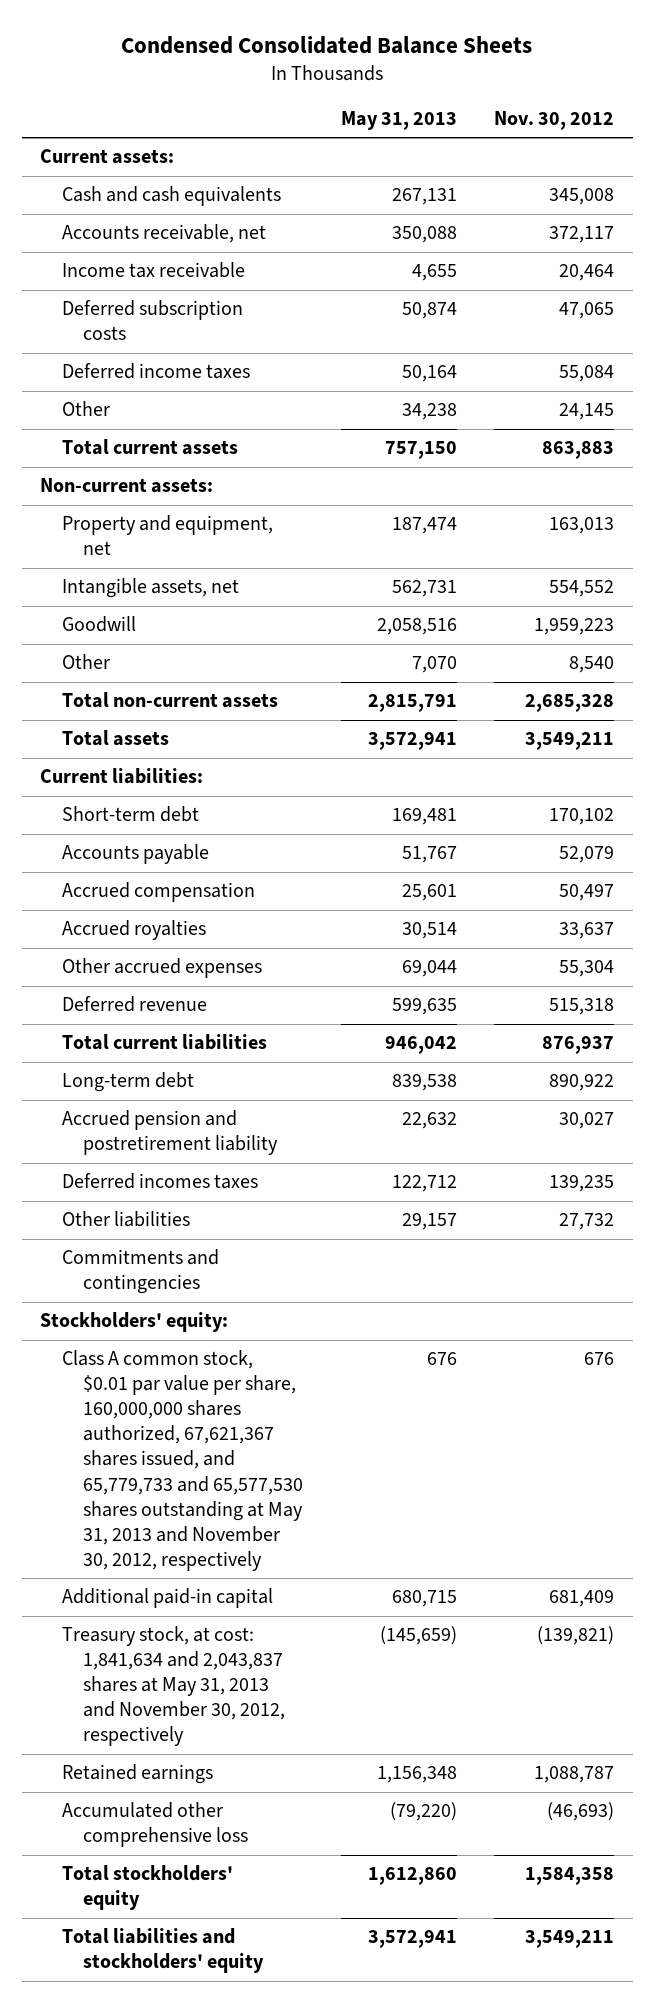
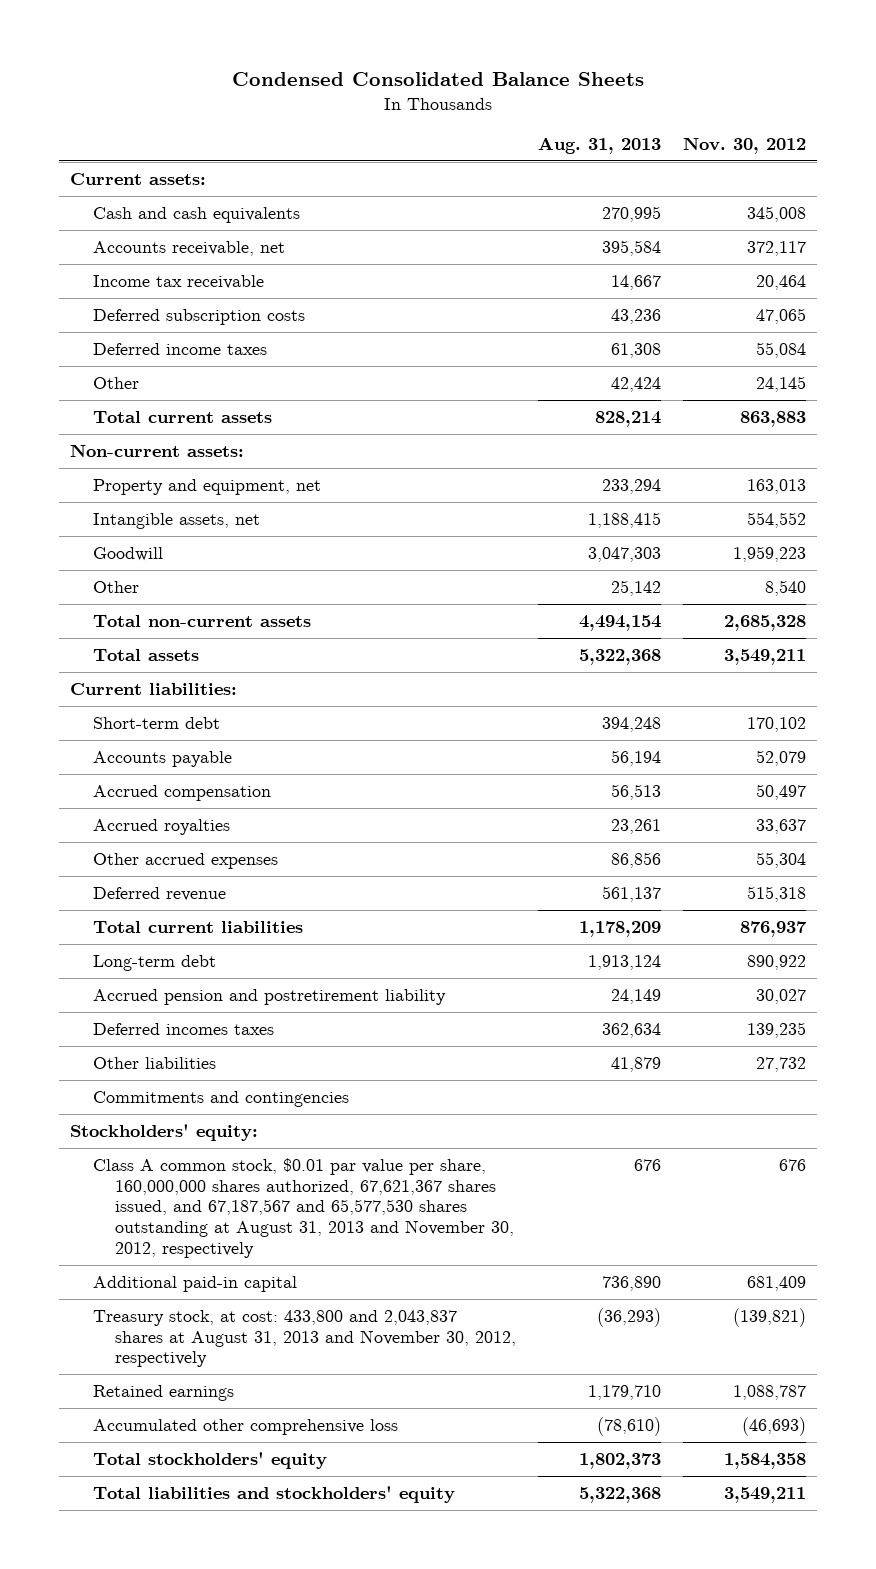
- | May 31, 2013 | Nov. 30, 2012
+ | Aug. 31, 2013 | Nov. 30, 2012
- Class A common stock, $0.01 par value per share, 160,000,000 shares authorized, 67,621,367 shares issued, and 65,779,733 and 65,577,530 shares outstanding at May 31, 2013 and November 30, 2012, respectively | 676 | 676
+ Class A common stock, $0.01 par value per share, 160,000,000 shares authorized, 67,621,367 shares issued, and 67,187,567 and 65,577,530 shares outstanding at August 31, 2013 and November 30, 2012, respectively | 676 | 676
- Treasury stock, at cost: 1,841,634 and 2,043,837 shares at May 31, 2013 and November 30, 2012, respectively | (145,659) | (139,821)
+ Treasury stock, at cost: 433,800 and 2,043,837 shares at August 31, 2013 and November 30, 2012, respectively | (36,293) | (139,821)

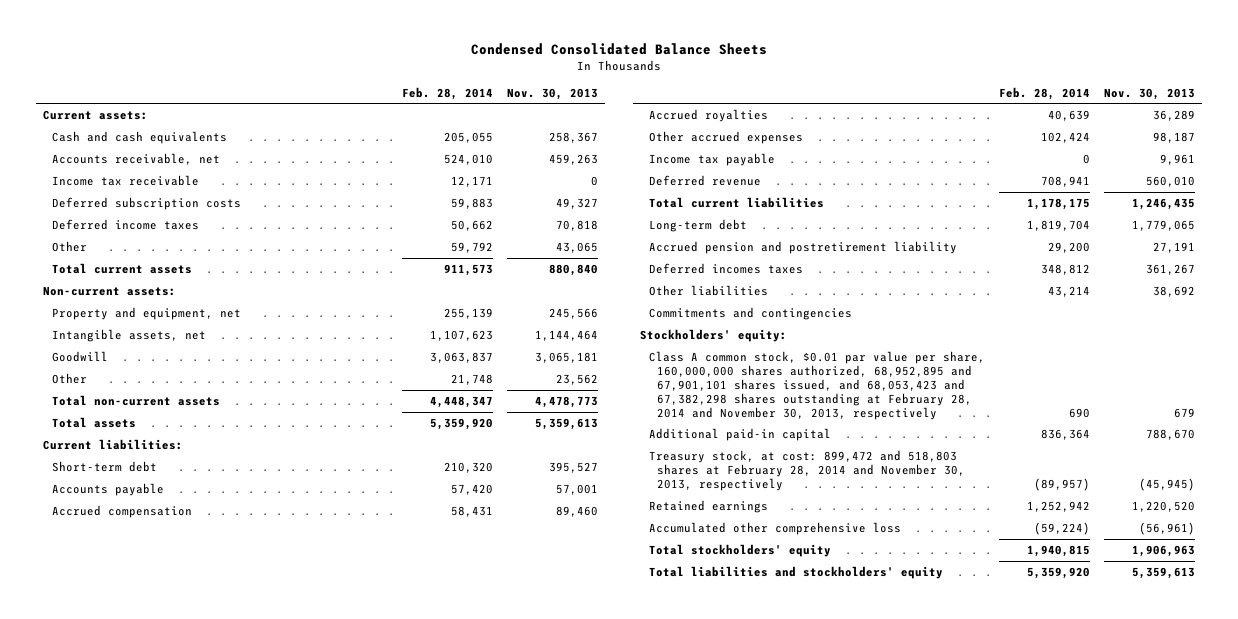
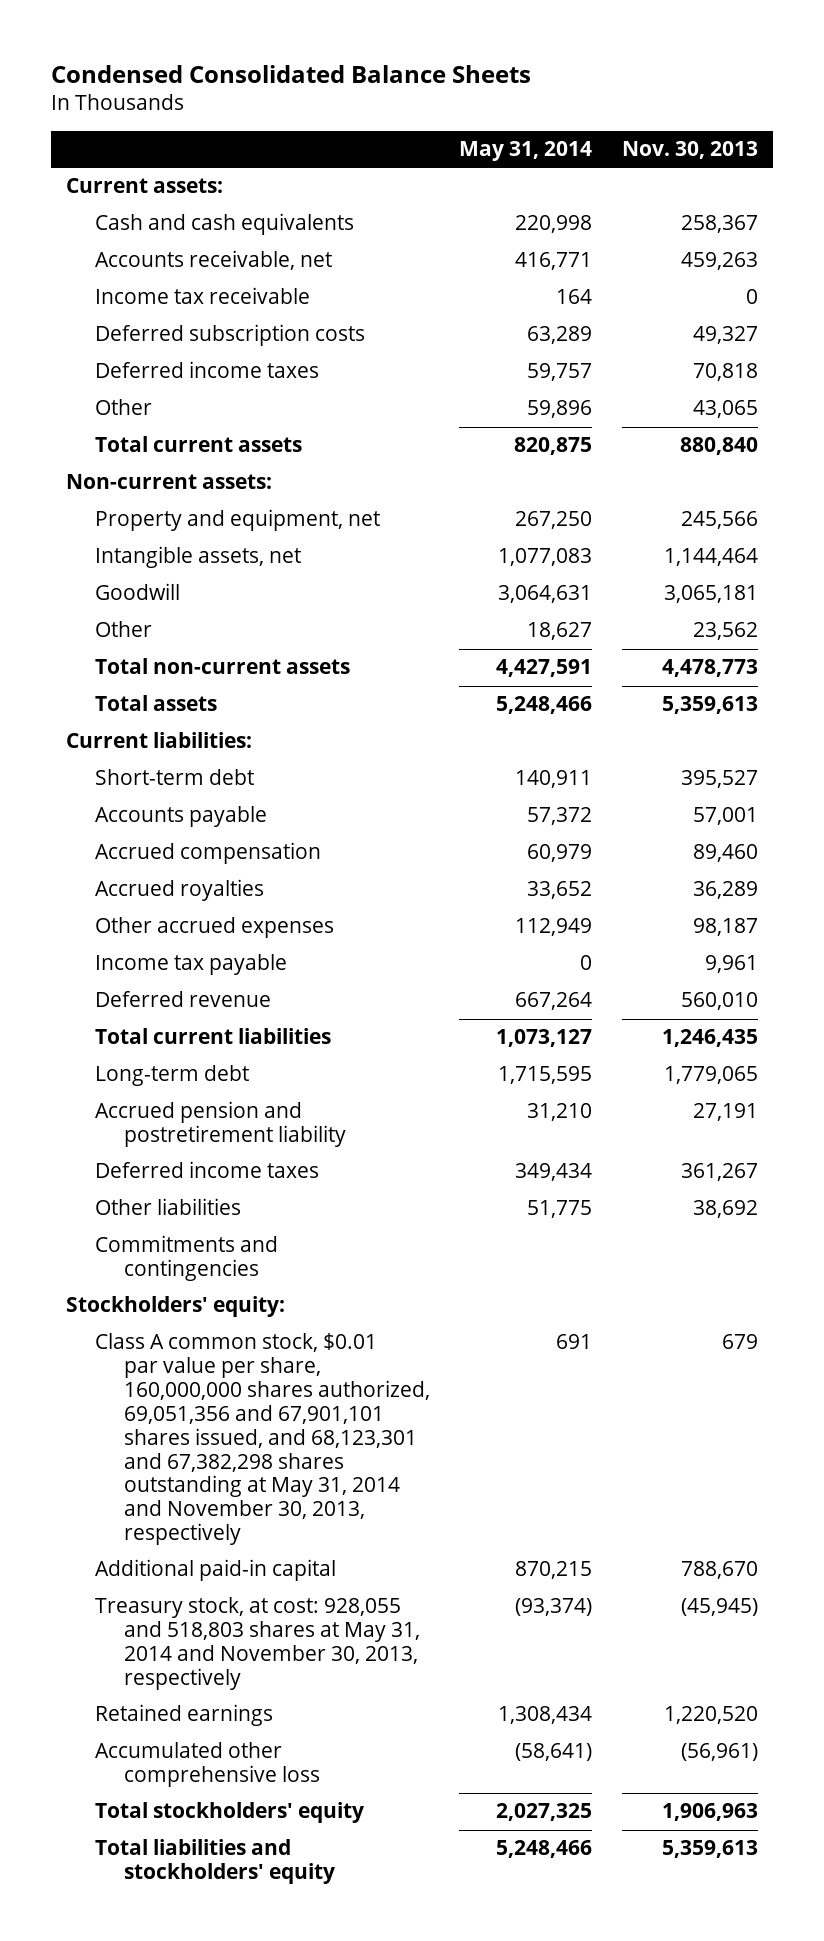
- | Feb. 28, 2014 | Nov. 30, 2013
+ | May 31, 2014 | Nov. 30, 2013
- Deferred incomes taxes | 348,812 | 361,267
+ Deferred income taxes | 349,434 | 361,267
- Class A common stock, $0.01 par value per share, 160,000,000 shares authorized, 68,952,895 and 67,901,101 shares issued, and 68,053,423 and 67,382,298 shares outstanding at February 28, 2014 and November 30, 2013, respectively | 690 | 679
+ Class A common stock, $0.01 par value per share, 160,000,000 shares authorized, 69,051,356 and 67,901,101 shares issued, and 68,123,301 and 67,382,298 shares outstanding at May 31, 2014 and November 30, 2013, respectively | 691 | 679
- Treasury stock, at cost: 899,472 and 518,803 shares at February 28, 2014 and November 30, 2013, respectively | (89,957) | (45,945)
+ Treasury stock, at cost: 928,055 and 518,803 shares at May 31, 2014 and November 30, 2013, respectively | (93,374) | (45,945)

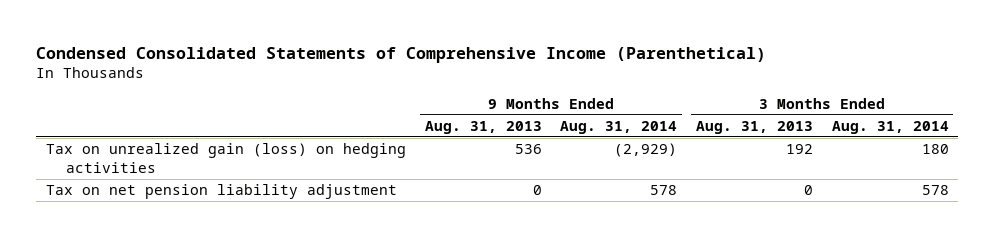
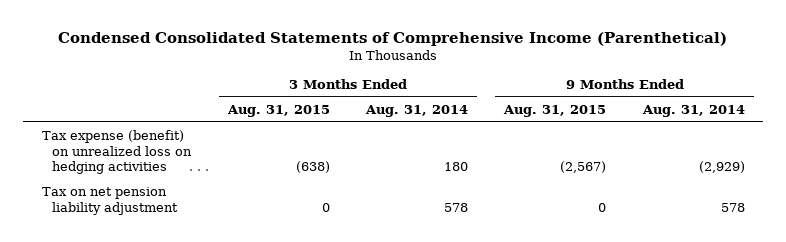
- | 9 Months Ended Aug. 31, 2013 | 9 Months Ended Aug. 31, 2014 | 3 Months Ended Aug. 31, 2013 | 3 Months Ended Aug. 31, 2014
+ | 3 Months Ended Aug. 31, 2015 | 3 Months Ended Aug. 31, 2014 | 9 Months Ended Aug. 31, 2015 | 9 Months Ended Aug. 31, 2014
- Tax on unrealized gain (loss) on hedging activities | 536 | (2,929) | 192 | 180
+ Tax expense (benefit) on unrealized loss on hedging activities | (638) | 180 | (2,567) | (2,929)

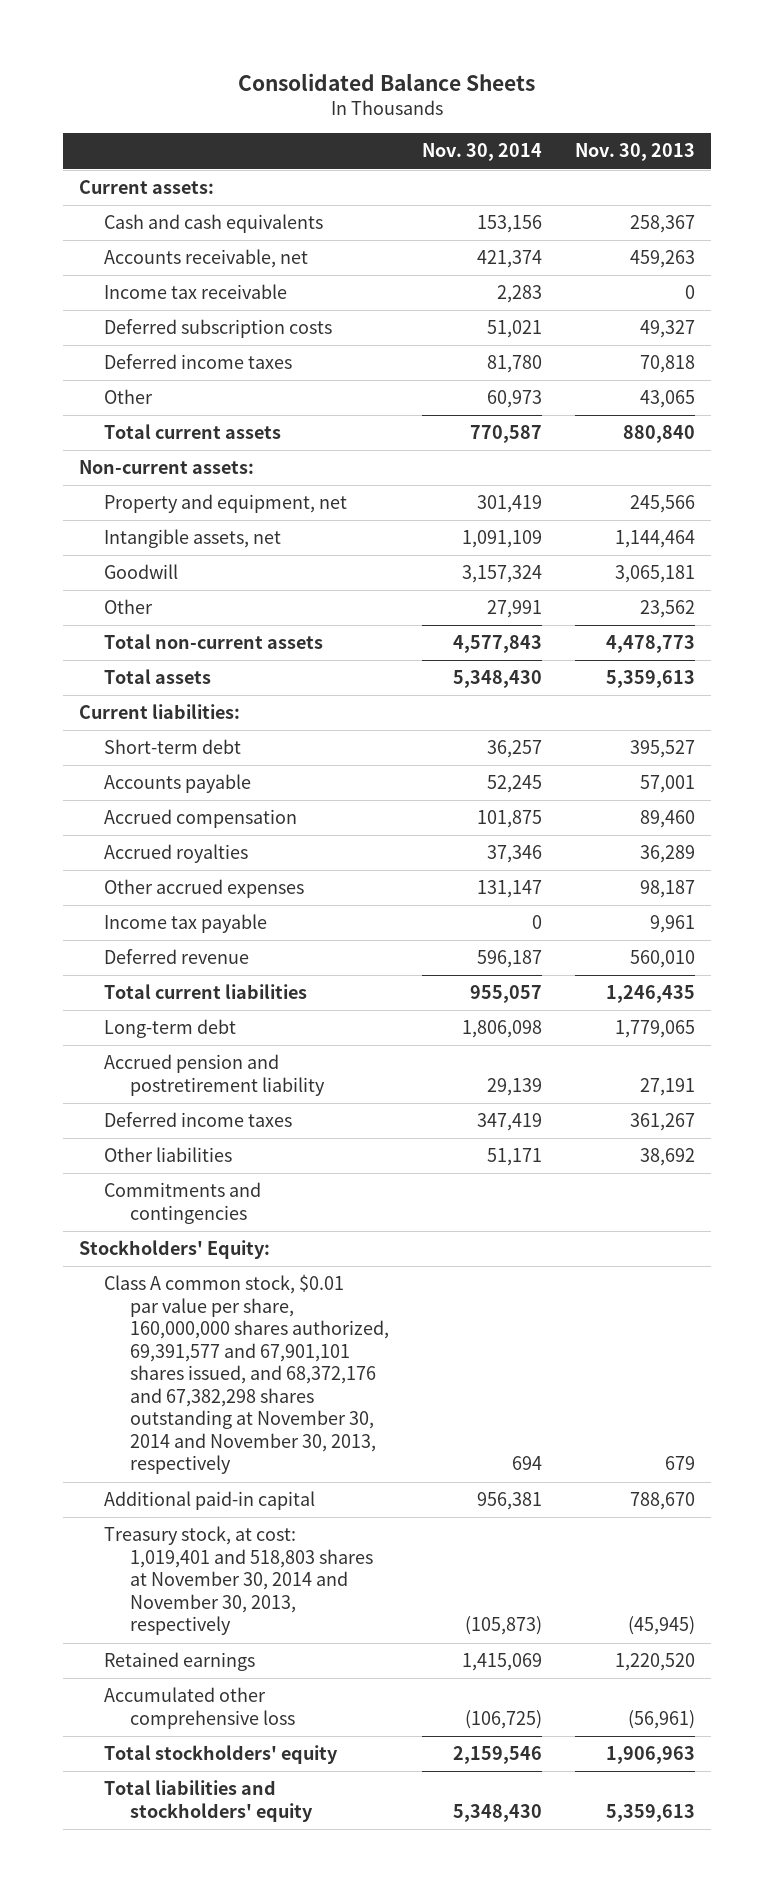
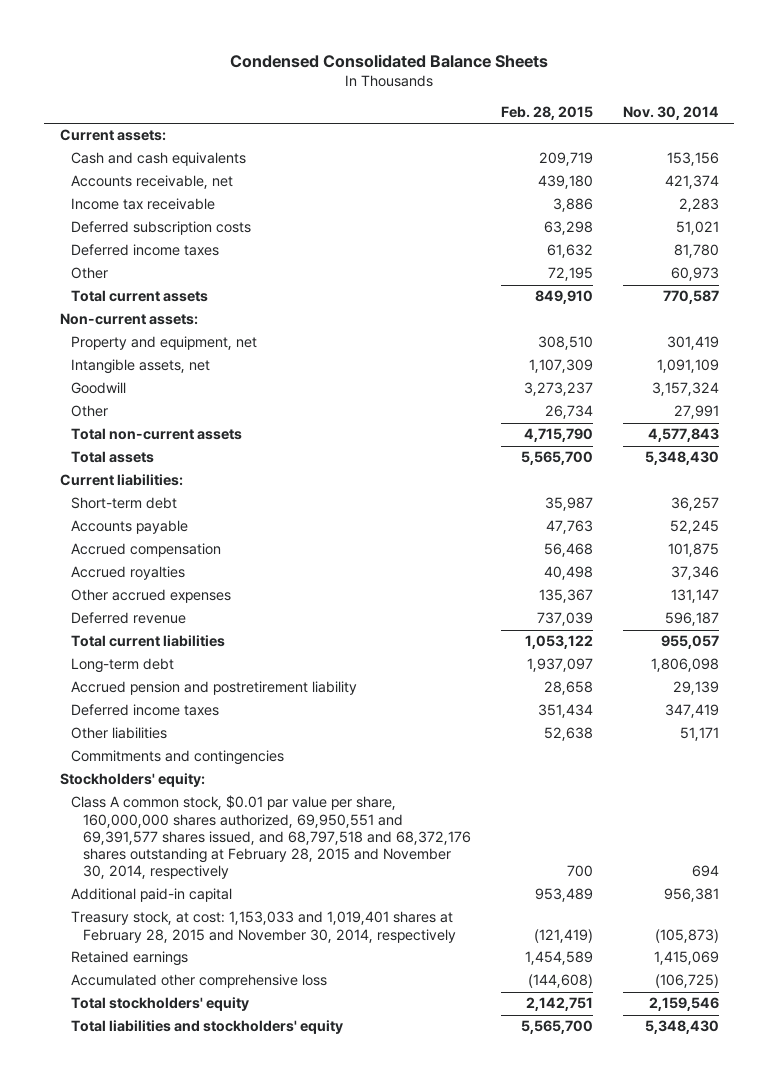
- Consolidated Balance Sheets
+ Condensed Consolidated Balance Sheets
- | Nov. 30, 2014 | Nov. 30, 2013
+ | Feb. 28, 2015 | Nov. 30, 2014
- Income tax payable | 0 | 9,961
- Stockholders' Equity:
- Class A common stock, $0.01 par value per share, 160,000,000 shares authorized, 69,391,577 and 67,901,101 shares issued, and 68,372,176 and 67,382,298 shares outstanding at November 30, 2014 and November 30, 2013, respectively | 694 | 679
+ Stockholders' equity:
+ Class A common stock, $0.01 par value per share, 160,000,000 shares authorized, 69,950,551 and 69,391,577 shares issued, and 68,797,518 and 68,372,176 shares outstanding at February 28, 2015 and November 30, 2014, respectively | 700 | 694
- Treasury stock, at cost: 1,019,401 and 518,803 shares at November 30, 2014 and November 30, 2013, respectively | (105,873) | (45,945)
+ Treasury stock, at cost: 1,153,033 and 1,019,401 shares at February 28, 2015 and November 30, 2014, respectively | (121,419) | (105,873)

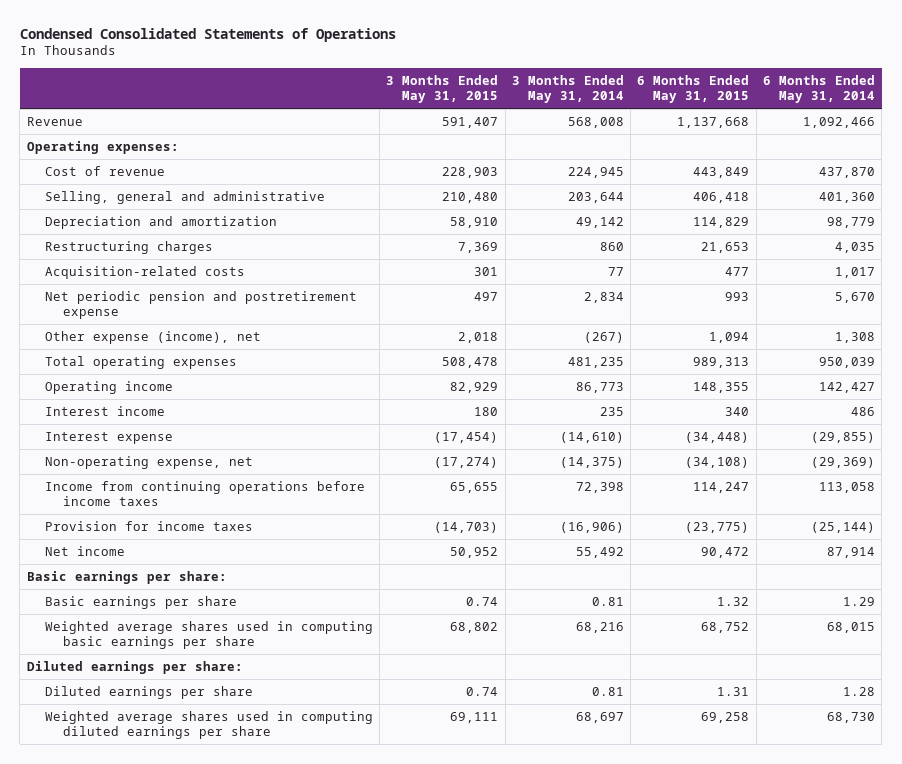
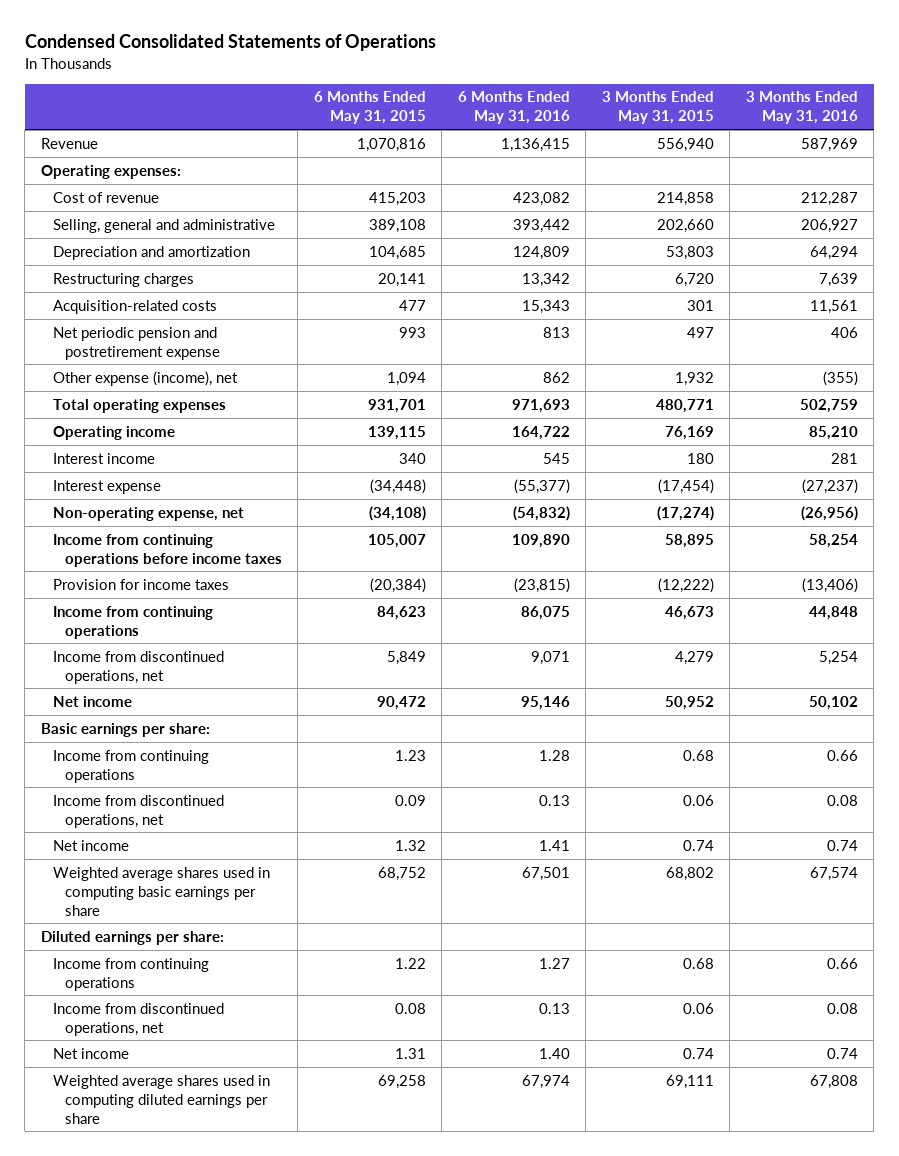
- | 3 Months Ended May 31, 2015 | 3 Months Ended May 31, 2014 | 6 Months Ended May 31, 2015 | 6 Months Ended May 31, 2014
+ | 6 Months Ended May 31, 2015 | 6 Months Ended May 31, 2016 | 3 Months Ended May 31, 2015 | 3 Months Ended May 31, 2016
- Revenue | 591,407 | 568,008 | 1,137,668 | 1,092,466
+ Revenue | 1,070,816 | 1,136,415 | 556,940 | 587,969
- Cost of revenue | 228,903 | 224,945 | 443,849 | 437,870
- Selling, general and administrative | 210,480 | 203,644 | 406,418 | 401,360
- Depreciation and amortization | 58,910 | 49,142 | 114,829 | 98,779
- Restructuring charges | 7,369 | 860 | 21,653 | 4,035
+ Cost of revenue | 415,203 | 423,082 | 214,858 | 212,287
+ Selling, general and administrative | 389,108 | 393,442 | 202,660 | 206,927
+ Depreciation and amortization | 104,685 | 124,809 | 53,803 | 64,294
+ Restructuring charges | 20,141 | 13,342 | 6,720 | 7,639
- Other expense (income), net | 2,018 | (267) | 1,094 | 1,308
- Total operating expenses | 508,478 | 481,235 | 989,313 | 950,039
- Operating income | 82,929 | 86,773 | 148,355 | 142,427
+ Other expense (income), net | 1,094 | 862 | 1,932 | (355)
+ Total operating expenses | 931,701 | 971,693 | 480,771 | 502,759
+ Operating income | 139,115 | 164,722 | 76,169 | 85,210
- Income from continuing operations before income taxes | 65,655 | 72,398 | 114,247 | 113,058
- Provision for income taxes | (14,703) | (16,906) | (23,775) | (25,144)
+ Income from continuing operations before income taxes | 105,007 | 109,890 | 58,895 | 58,254
+ Provision for income taxes | (20,384) | (23,815) | (12,222) | (13,406)
+ Income from continuing operations | 84,623 | 86,075 | 46,673 | 44,848
+ Income from discontinued operations, net | 5,849 | 9,071 | 4,279 | 5,254
- Basic earnings per share | 0.74 | 0.81 | 1.32 | 1.29
+ Income from continuing operations | 1.23 | 1.28 | 0.68 | 0.66
+ Income from discontinued operations, net | 0.09 | 0.13 | 0.06 | 0.08
+ Net income | 1.32 | 1.41 | 0.74 | 0.74
- Diluted earnings per share | 0.74 | 0.81 | 1.31 | 1.28
+ Income from continuing operations | 1.22 | 1.27 | 0.68 | 0.66
+ Income from discontinued operations, net | 0.08 | 0.13 | 0.06 | 0.08
+ Net income | 1.31 | 1.40 | 0.74 | 0.74

